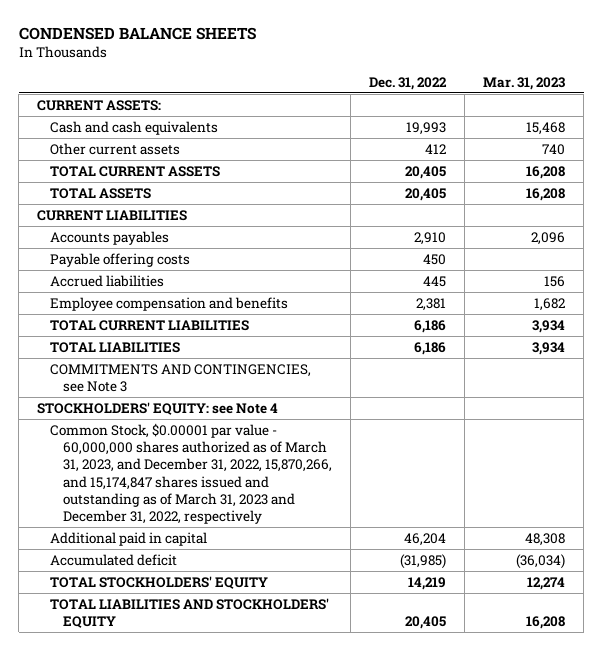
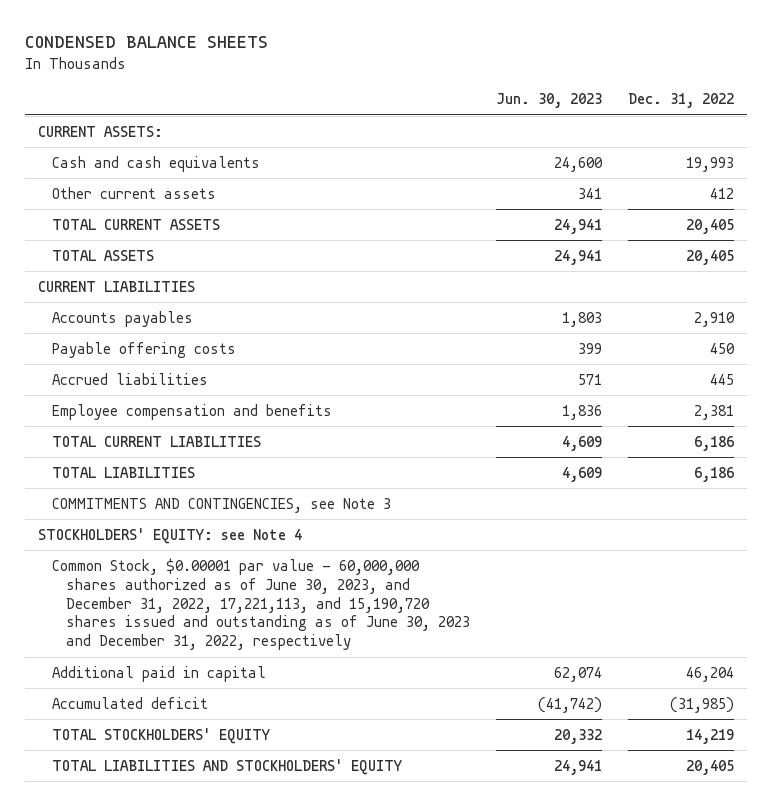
- | Dec. 31, 2022 | Mar. 31, 2023
+ | Jun. 30, 2023 | Dec. 31, 2022
- Common Stock, $0.00001 par value - 60,000,000 shares authorized as of March 31, 2023, and December 31, 2022, 15,870,266, and 15,174,847 shares issued and outstanding as of March 31, 2023 and December 31, 2022, respectively
+ Common Stock, $0.00001 par value - 60,000,000 shares authorized as of June 30, 2023, and December 31, 2022, 17,221,113, and 15,190,720 shares issued and outstanding as of June 30, 2023 and December 31, 2022, respectively

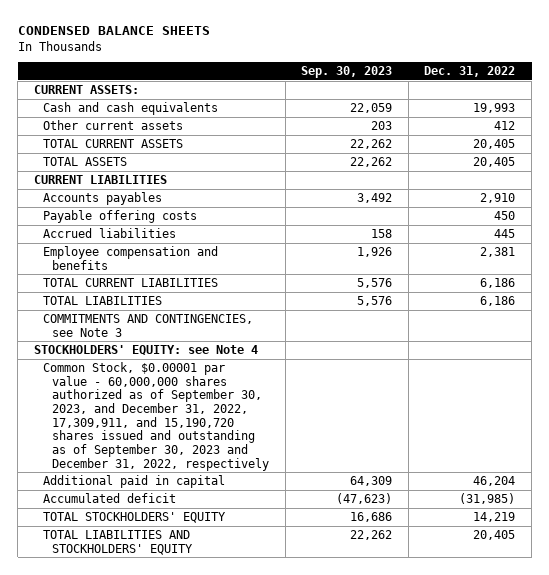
- | Jun. 30, 2023 | Dec. 31, 2022
+ | Sep. 30, 2023 | Dec. 31, 2022
- Common Stock, $0.00001 par value - 60,000,000 shares authorized as of June 30, 2023, and December 31, 2022, 17,221,113, and 15,190,720 shares issued and outstanding as of June 30, 2023 and December 31, 2022, respectively
+ Common Stock, $0.00001 par value - 60,000,000 shares authorized as of September 30, 2023, and December 31, 2022, 17,309,911, and 15,190,720 shares issued and outstanding as of September 30, 2023 and December 31, 2022, respectively

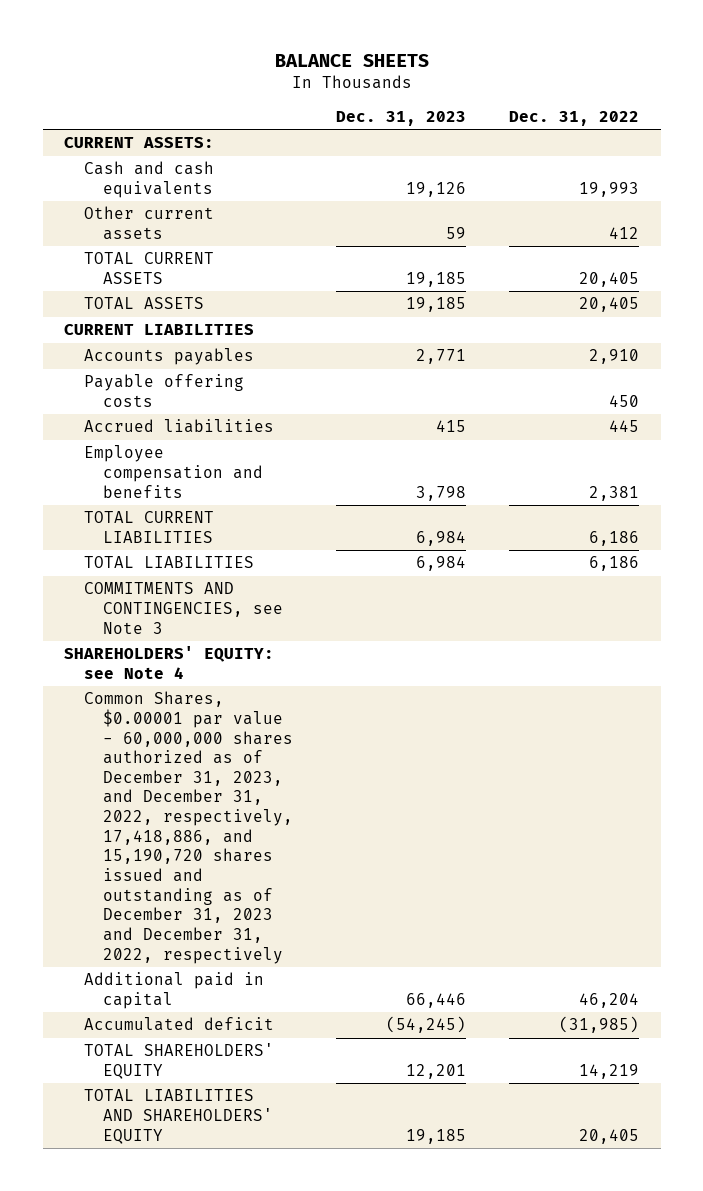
- CONDENSED BALANCE SHEETS
+ BALANCE SHEETS
- | Sep. 30, 2023 | Dec. 31, 2022
+ | Dec. 31, 2023 | Dec. 31, 2022
- STOCKHOLDERS' EQUITY: see Note 4
- Common Stock, $0.00001 par value - 60,000,000 shares authorized as of September 30, 2023, and December 31, 2022, 17,309,911, and 15,190,720 shares issued and outstanding as of September 30, 2023 and December 31, 2022, respectively
+ SHAREHOLDERS' EQUITY: see Note 4
+ Common Shares, $0.00001 par value - 60,000,000 shares authorized as of December 31, 2023, and December 31, 2022, respectively, 17,418,886, and 15,190,720 shares issued and outstanding as of December 31, 2023 and December 31, 2022, respectively
- TOTAL STOCKHOLDERS' EQUITY | 16,686 | 14,219
- TOTAL LIABILITIES AND STOCKHOLDERS' EQUITY | 22,262 | 20,405
+ TOTAL SHAREHOLDERS' EQUITY | 12,201 | 14,219
+ TOTAL LIABILITIES AND SHAREHOLDERS' EQUITY | 19,185 | 20,405

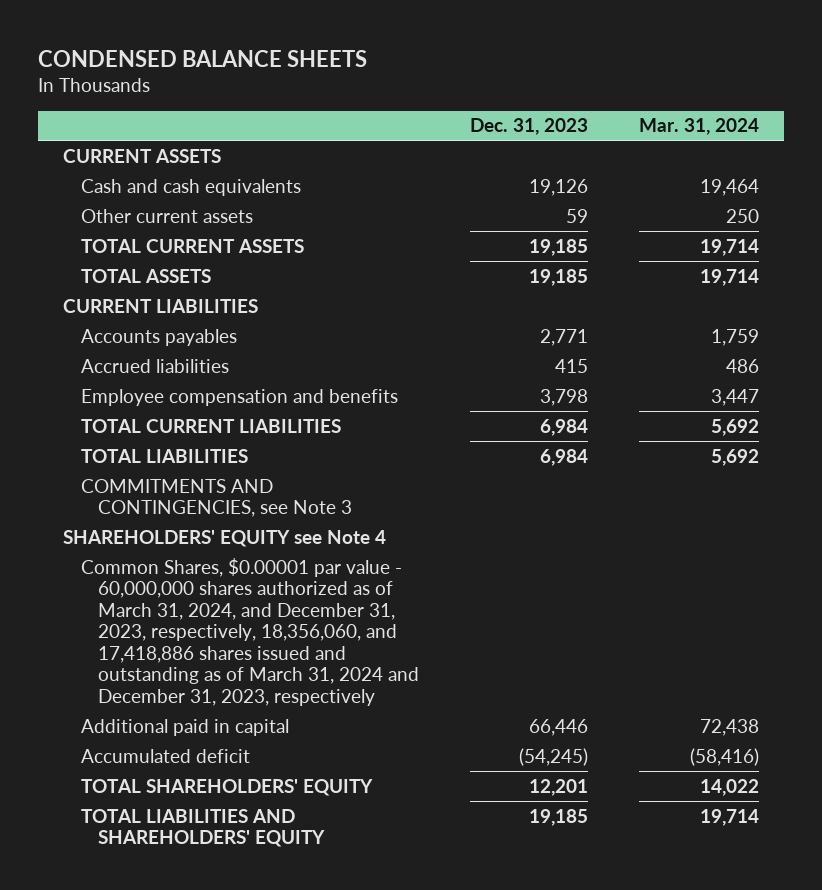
- BALANCE SHEETS
+ CONDENSED BALANCE SHEETS
- | Dec. 31, 2023 | Dec. 31, 2022
+ | Dec. 31, 2023 | Mar. 31, 2024
- CURRENT ASSETS:
+ CURRENT ASSETS
- Payable offering costs | | 450
- SHAREHOLDERS' EQUITY: see Note 4
- Common Shares, $0.00001 par value - 60,000,000 shares authorized as of December 31, 2023, and December 31, 2022, respectively, 17,418,886, and 15,190,720 shares issued and outstanding as of December 31, 2023 and December 31, 2022, respectively
+ SHAREHOLDERS' EQUITY see Note 4
+ Common Shares, $0.00001 par value - 60,000,000 shares authorized as of March 31, 2024, and December 31, 2023, respectively, 18,356,060, and 17,418,886 shares issued and outstanding as of March 31, 2024 and December 31, 2023, respectively

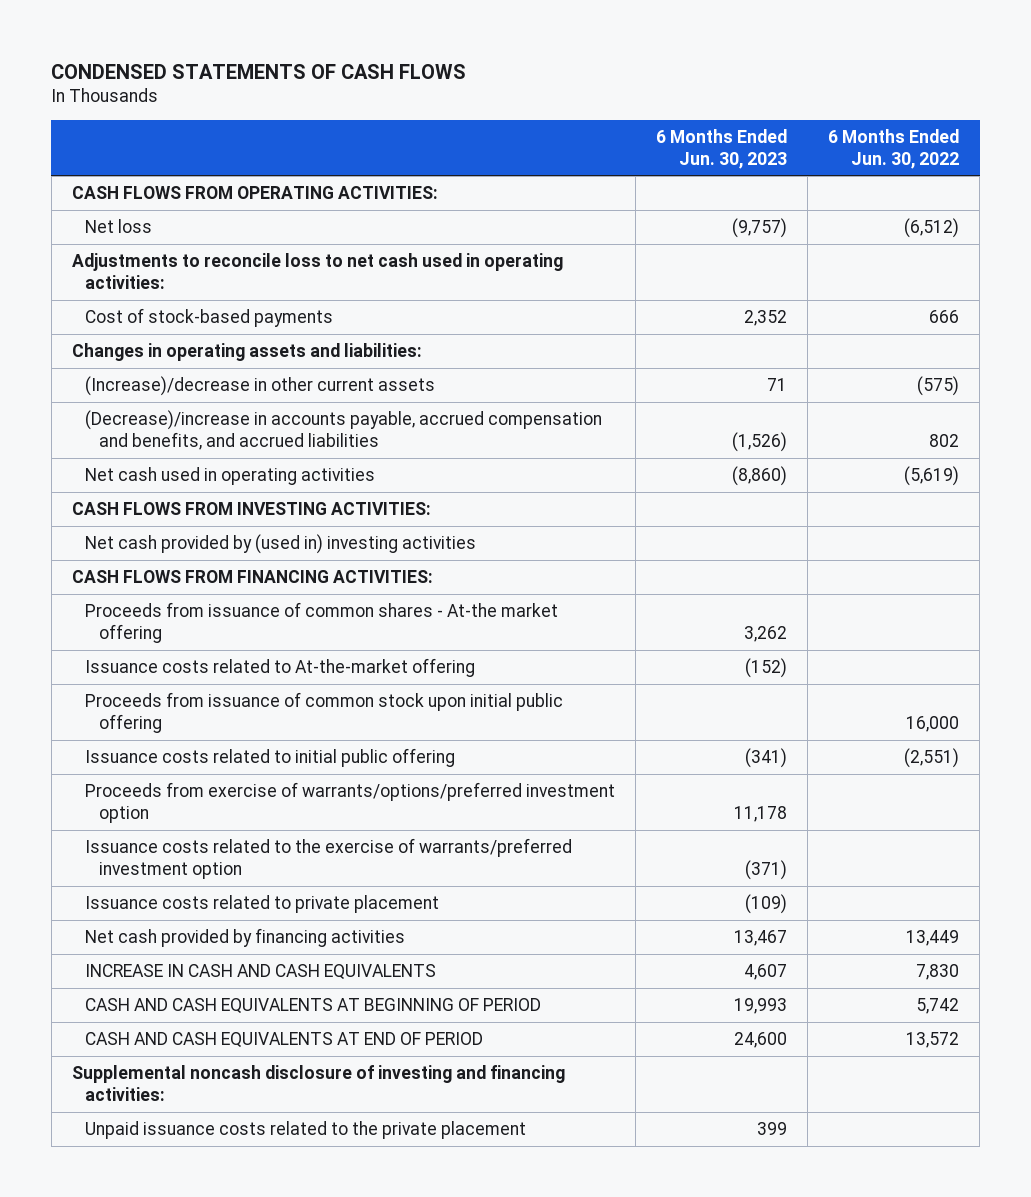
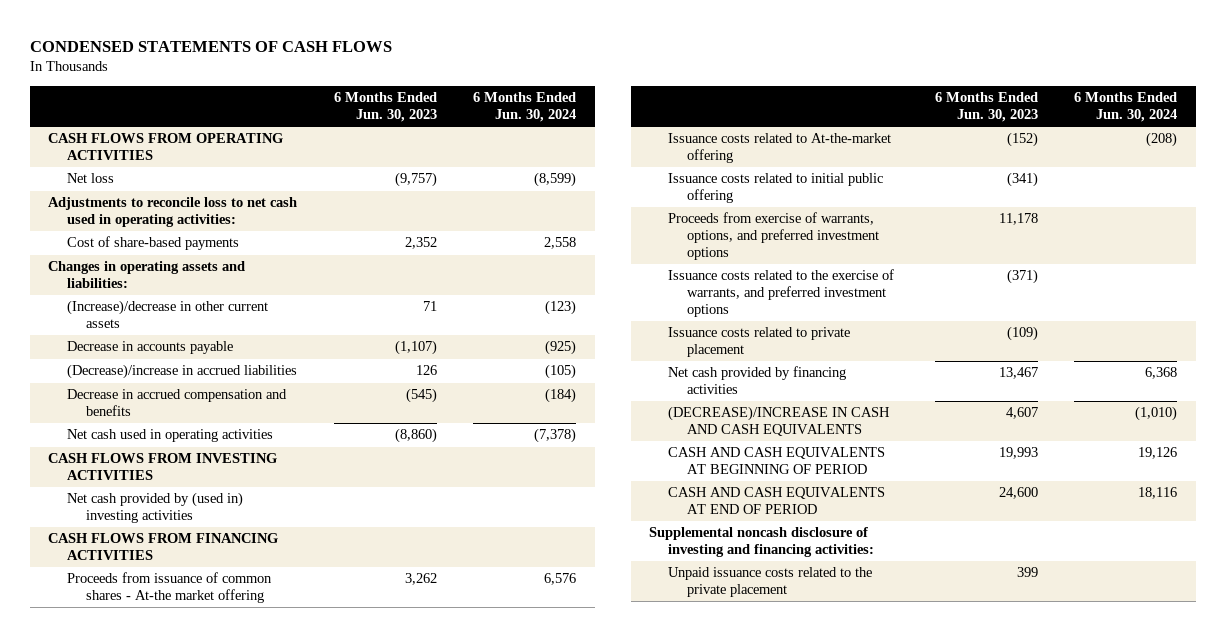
- | 6 Months Ended Jun. 30, 2023 | 6 Months Ended Jun. 30, 2022
+ | 6 Months Ended Jun. 30, 2023 | 6 Months Ended Jun. 30, 2024
- CASH FLOWS FROM OPERATING ACTIVITIES:
+ CASH FLOWS FROM OPERATING ACTIVITIES
- Cost of stock-based payments | 2,352 | 666
+ Cost of share-based payments | 2,352 | 2,558
- (Decrease)/increase in accounts payable, accrued compensation and benefits, and accrued liabilities | (1,526) | 802
+ Decrease in accounts payable | (1,107) | (925)
+ (Decrease)/increase in accrued liabilities | 126 | (105)
+ Decrease in accrued compensation and benefits | (545) | (184)
- CASH FLOWS FROM INVESTING ACTIVITIES:
+ CASH FLOWS FROM INVESTING ACTIVITIES
- CASH FLOWS FROM FINANCING ACTIVITIES:
+ CASH FLOWS FROM FINANCING ACTIVITIES
- Proceeds from issuance of common stock upon initial public offering | | 16,000
- Proceeds from exercise of warrants/options/preferred investment option | 11,178 |
- Issuance costs related to the exercise of warrants/preferred investment option | (371) |
+ Proceeds from exercise of warrants, options, and preferred investment options | 11,178 |
+ Issuance costs related to the exercise of warrants, and preferred investment options | (371) |
- INCREASE IN CASH AND CASH EQUIVALENTS | 4,607 | 7,830
+ (DECREASE)/INCREASE IN CASH AND CASH EQUIVALENTS | 4,607 | (1,010)

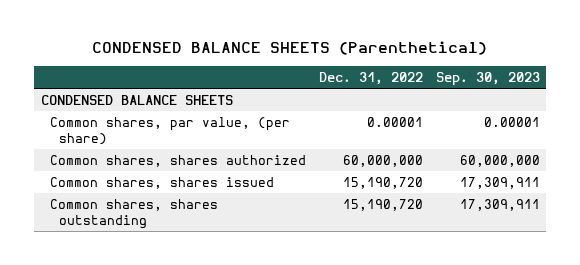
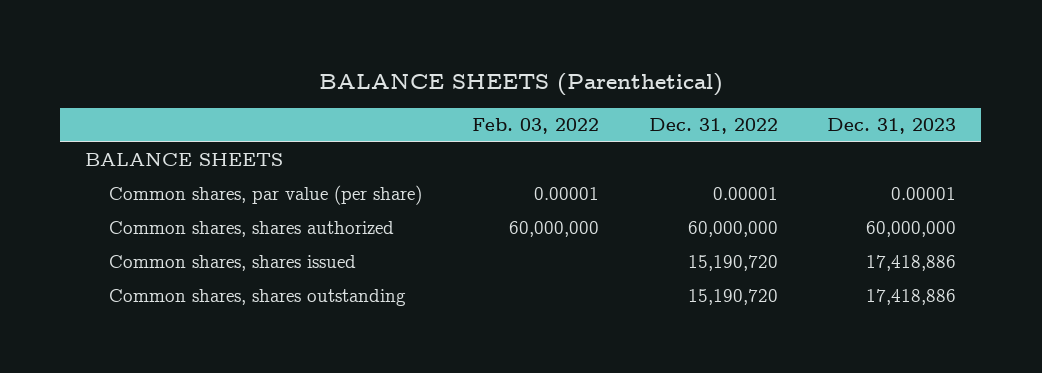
- CONDENSED BALANCE SHEETS (Parenthetical)
+ BALANCE SHEETS (Parenthetical)
- | Dec. 31, 2022 | Sep. 30, 2023
+ | Feb. 03, 2022 | Dec. 31, 2022 | Dec. 31, 2023
- CONDENSED BALANCE SHEETS
- Common shares, par value, (per share) | 0.00001 | 0.00001
+ BALANCE SHEETS
+ Common shares, par value (per share) | 0.00001 | 0.00001 | 0.00001

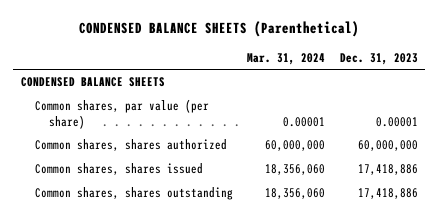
- BALANCE SHEETS (Parenthetical)
+ CONDENSED BALANCE SHEETS (Parenthetical)
- | Feb. 03, 2022 | Dec. 31, 2022 | Dec. 31, 2023
+ | Mar. 31, 2024 | Dec. 31, 2023
- BALANCE SHEETS
+ CONDENSED BALANCE SHEETS

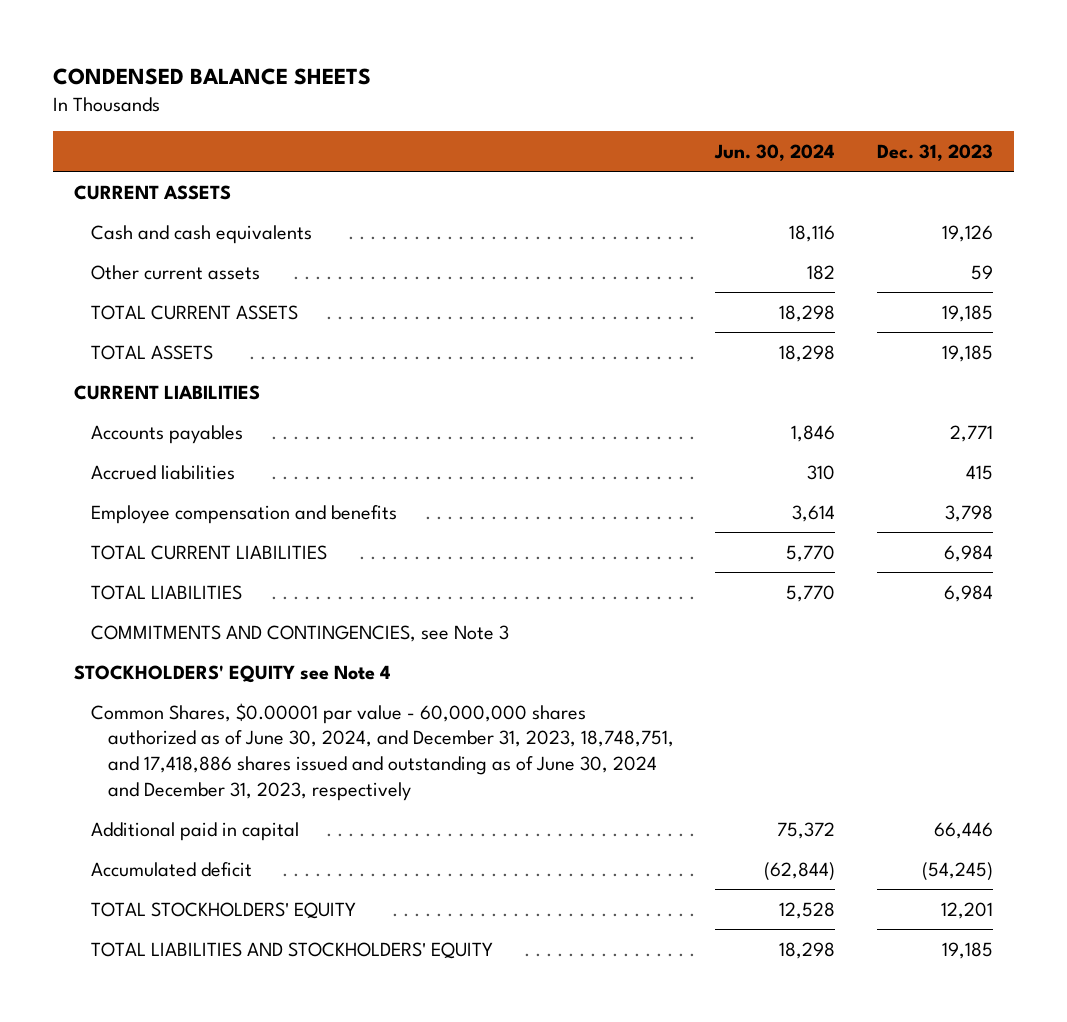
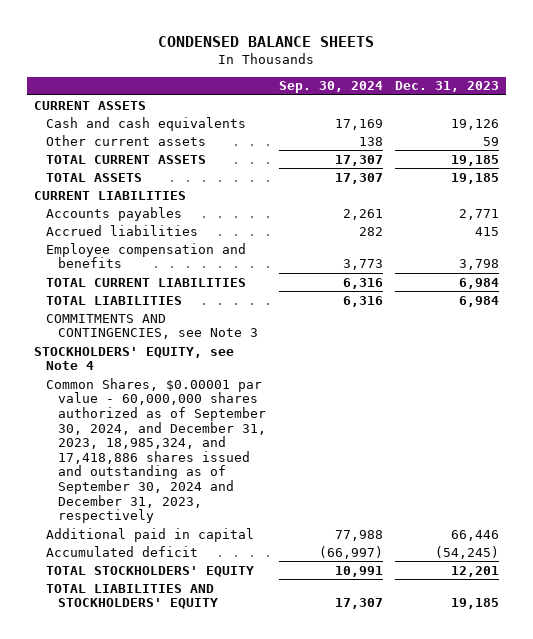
- | Jun. 30, 2024 | Dec. 31, 2023
+ | Sep. 30, 2024 | Dec. 31, 2023
- STOCKHOLDERS' EQUITY see Note 4
- Common Shares, $0.00001 par value - 60,000,000 shares authorized as of June 30, 2024, and December 31, 2023, 18,748,751, and 17,418,886 shares issued and outstanding as of June 30, 2024 and December 31, 2023, respectively
+ STOCKHOLDERS' EQUITY, see Note 4
+ Common Shares, $0.00001 par value - 60,000,000 shares authorized as of September 30, 2024, and December 31, 2023, 18,985,324, and 17,418,886 shares issued and outstanding as of September 30, 2024 and December 31, 2023, respectively

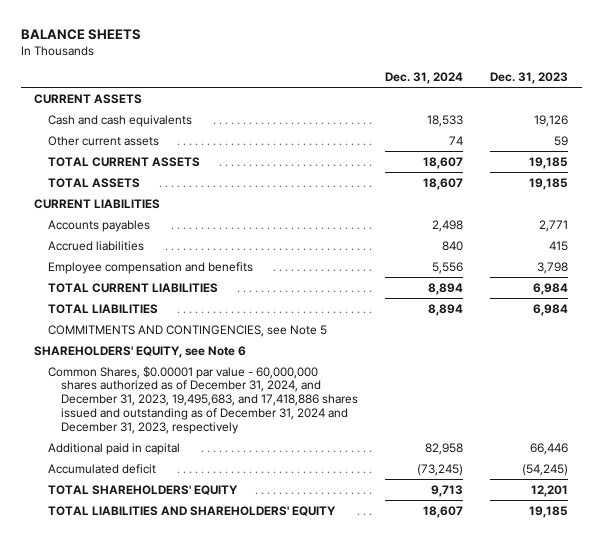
- CONDENSED BALANCE SHEETS
+ BALANCE SHEETS
- | Sep. 30, 2024 | Dec. 31, 2023
+ | Dec. 31, 2024 | Dec. 31, 2023
- COMMITMENTS AND CONTINGENCIES, see Note 3
- STOCKHOLDERS' EQUITY, see Note 4
- Common Shares, $0.00001 par value - 60,000,000 shares authorized as of September 30, 2024, and December 31, 2023, 18,985,324, and 17,418,886 shares issued and outstanding as of September 30, 2024 and December 31, 2023, respectively
+ COMMITMENTS AND CONTINGENCIES, see Note 5
+ SHAREHOLDERS' EQUITY, see Note 6
+ Common Shares, $0.00001 par value - 60,000,000 shares authorized as of December 31, 2024, and December 31, 2023, 19,495,683, and 17,418,886 shares issued and outstanding as of December 31, 2024 and December 31, 2023, respectively
- TOTAL STOCKHOLDERS' EQUITY | 10,991 | 12,201
- TOTAL LIABILITIES AND STOCKHOLDERS' EQUITY | 17,307 | 19,185
+ TOTAL SHAREHOLDERS' EQUITY | 9,713 | 12,201
+ TOTAL LIABILITIES AND SHAREHOLDERS' EQUITY | 18,607 | 19,185

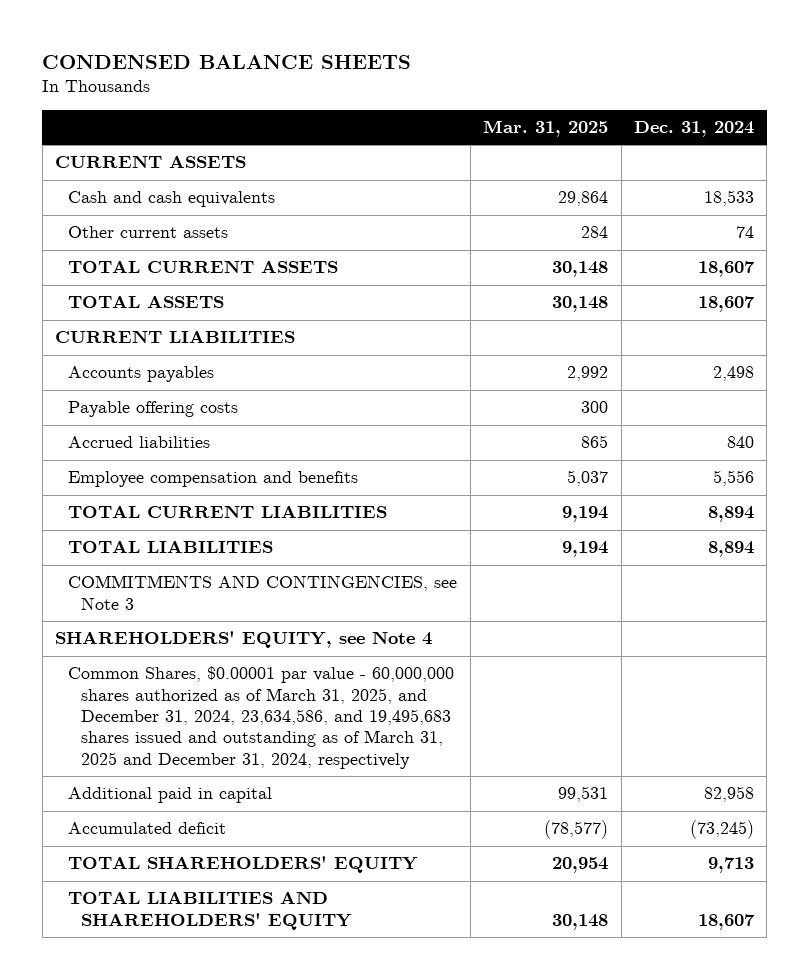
- BALANCE SHEETS
+ CONDENSED BALANCE SHEETS
- | Dec. 31, 2024 | Dec. 31, 2023
+ | Mar. 31, 2025 | Dec. 31, 2024
+ Payable offering costs | 300 |
- COMMITMENTS AND CONTINGENCIES, see Note 5
- SHAREHOLDERS' EQUITY, see Note 6
- Common Shares, $0.00001 par value - 60,000,000 shares authorized as of December 31, 2024, and December 31, 2023, 19,495,683, and 17,418,886 shares issued and outstanding as of December 31, 2024 and December 31, 2023, respectively
+ COMMITMENTS AND CONTINGENCIES, see Note 3
+ SHAREHOLDERS' EQUITY, see Note 4
+ Common Shares, $0.00001 par value - 60,000,000 shares authorized as of March 31, 2025, and December 31, 2024, 23,634,586, and 19,495,683 shares issued and outstanding as of March 31, 2025 and December 31, 2024, respectively

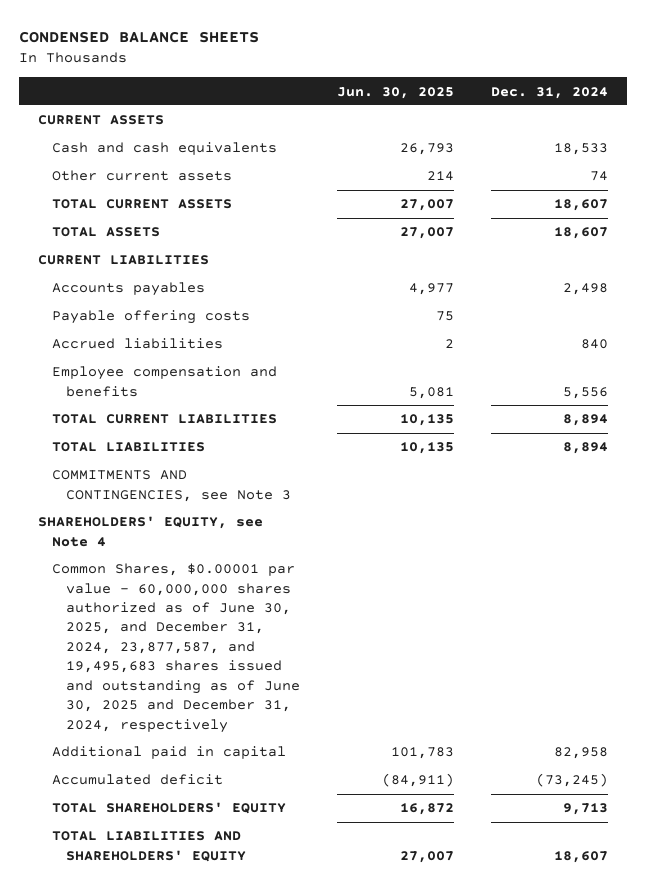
- | Mar. 31, 2025 | Dec. 31, 2024
+ | Jun. 30, 2025 | Dec. 31, 2024
- Common Shares, $0.00001 par value - 60,000,000 shares authorized as of March 31, 2025, and December 31, 2024, 23,634,586, and 19,495,683 shares issued and outstanding as of March 31, 2025 and December 31, 2024, respectively
+ Common Shares, $0.00001 par value - 60,000,000 shares authorized as of June 30, 2025, and December 31, 2024, 23,877,587, and 19,495,683 shares issued and outstanding as of June 30, 2025 and December 31, 2024, respectively

